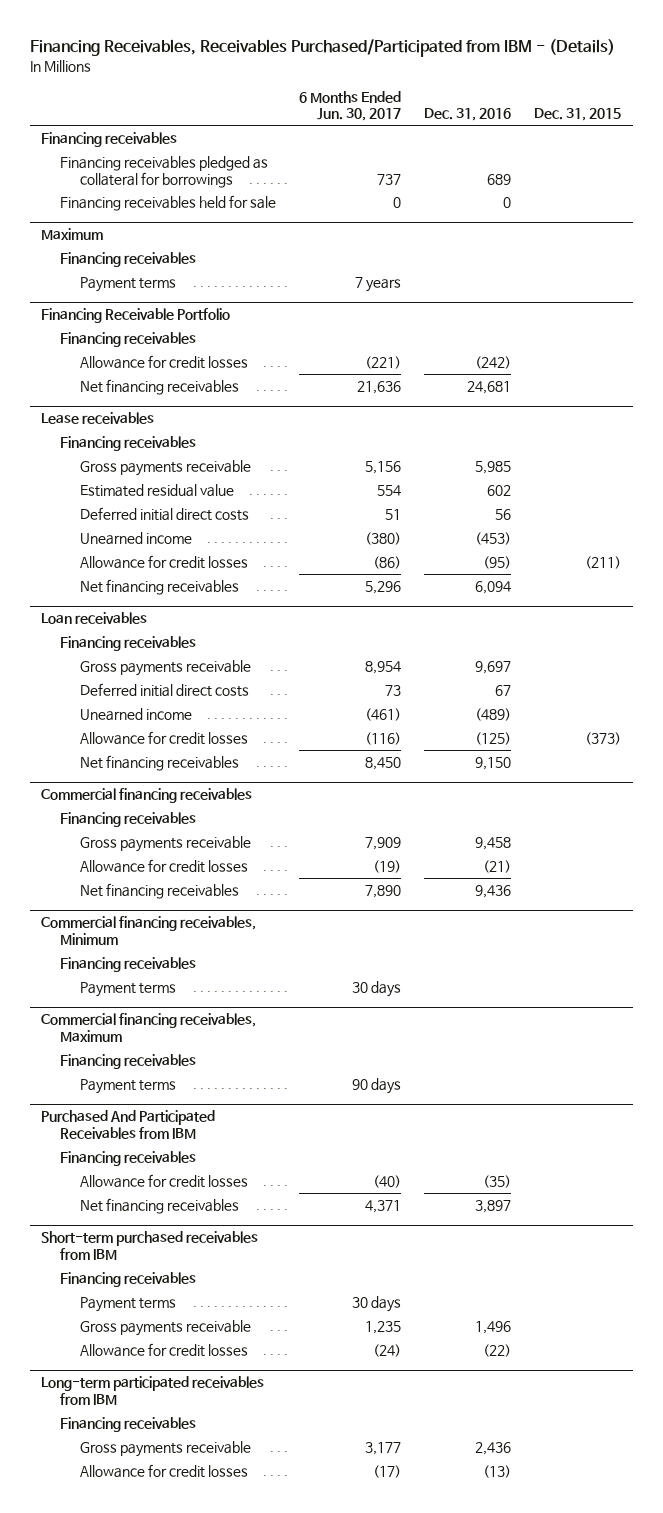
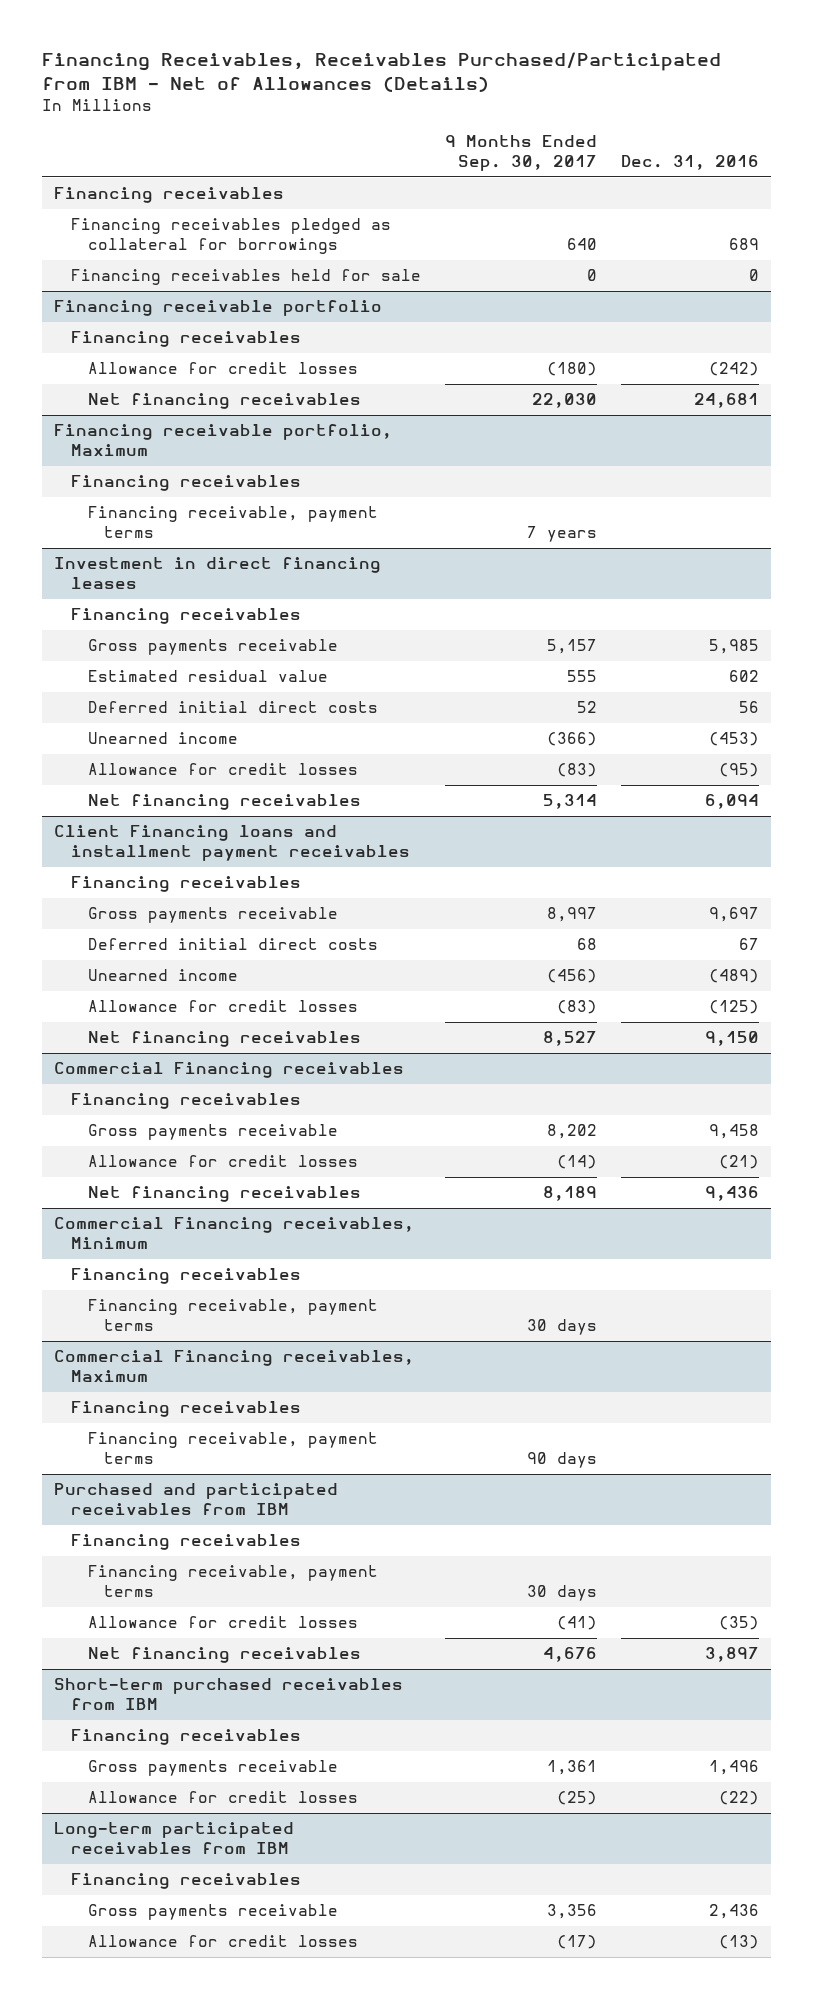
- Financing Receivables, Receivables Purchased/Participated from IBM - (Details)
+ Financing Receivables, Receivables Purchased/Participated from IBM - Net of Allowances (Details)
- | 6 Months Ended Jun. 30, 2017 | Dec. 31, 2016 | Dec. 31, 2015
+ | 9 Months Ended Sep. 30, 2017 | Dec. 31, 2016
- Maximum
- Financing receivables
- Payment terms | 7 years | |
- Financing Receivable Portfolio
+ Financing receivable portfolio
- Lease receivables
+ Financing receivable portfolio, Maximum
+ Financing receivable, payment terms | 7 years |
+ Investment in direct financing leases
+ Financing receivables
- Loan receivables
+ Client Financing loans and installment payment receivables
- Commercial financing receivables
+ Commercial Financing receivables
- Commercial financing receivables, Minimum
+ Commercial Financing receivables, Minimum
- Payment terms | 30 days | |
- Commercial financing receivables, Maximum
+ Financing receivable, payment terms | 30 days |
+ Commercial Financing receivables, Maximum
- Payment terms | 90 days | |
- Purchased And Participated Receivables from IBM
+ Financing receivable, payment terms | 90 days |
+ Purchased and participated receivables from IBM
+ Financing receivable, payment terms | 30 days |
@ Short-term purchased receivables from IBM
- Payment terms | 30 days | |

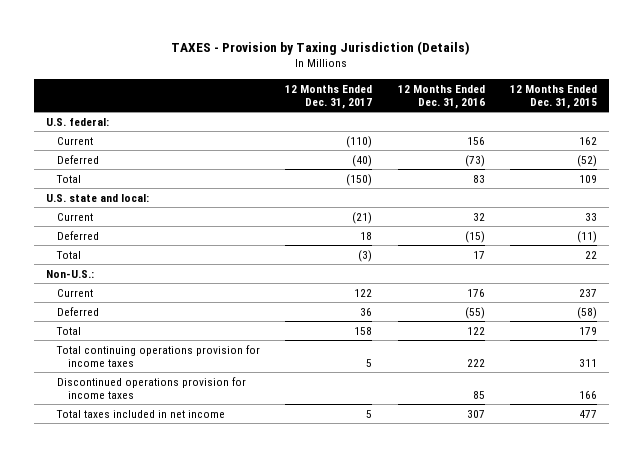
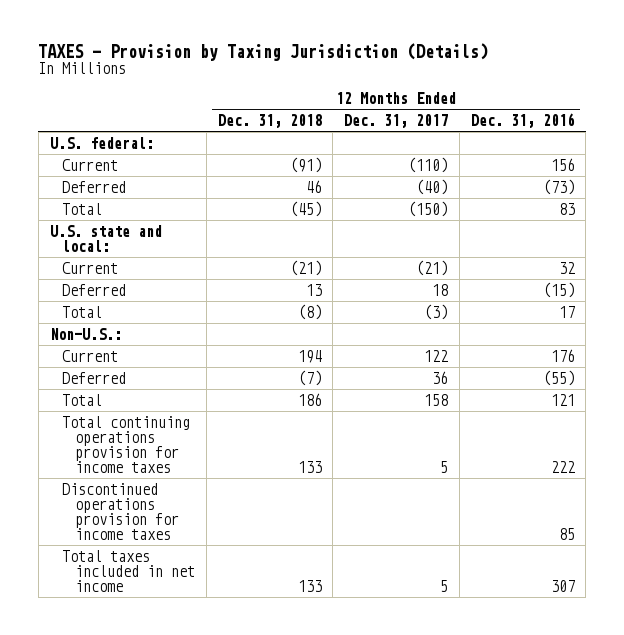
- | 12 Months Ended Dec. 31, 2017 | 12 Months Ended Dec. 31, 2016 | 12 Months Ended Dec. 31, 2015
+ | 12 Months Ended Dec. 31, 2018 | 12 Months Ended Dec. 31, 2017 | 12 Months Ended Dec. 31, 2016
- Total | 158 | 122 | 179
+ Total | 186 | 158 | 121

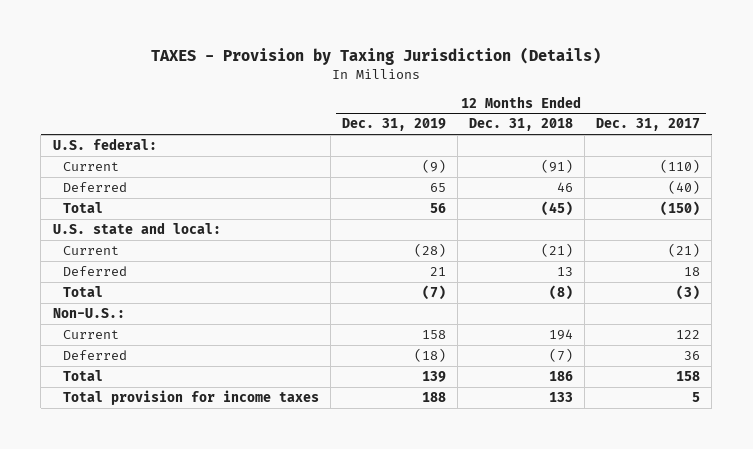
- | 12 Months Ended Dec. 31, 2018 | 12 Months Ended Dec. 31, 2017 | 12 Months Ended Dec. 31, 2016
+ | 12 Months Ended Dec. 31, 2019 | 12 Months Ended Dec. 31, 2018 | 12 Months Ended Dec. 31, 2017
- Total continuing operations provision for income taxes | 133 | 5 | 222
- Discontinued operations provision for income taxes | | | 85
- Total taxes included in net income | 133 | 5 | 307
+ Total provision for income taxes | 188 | 133 | 5

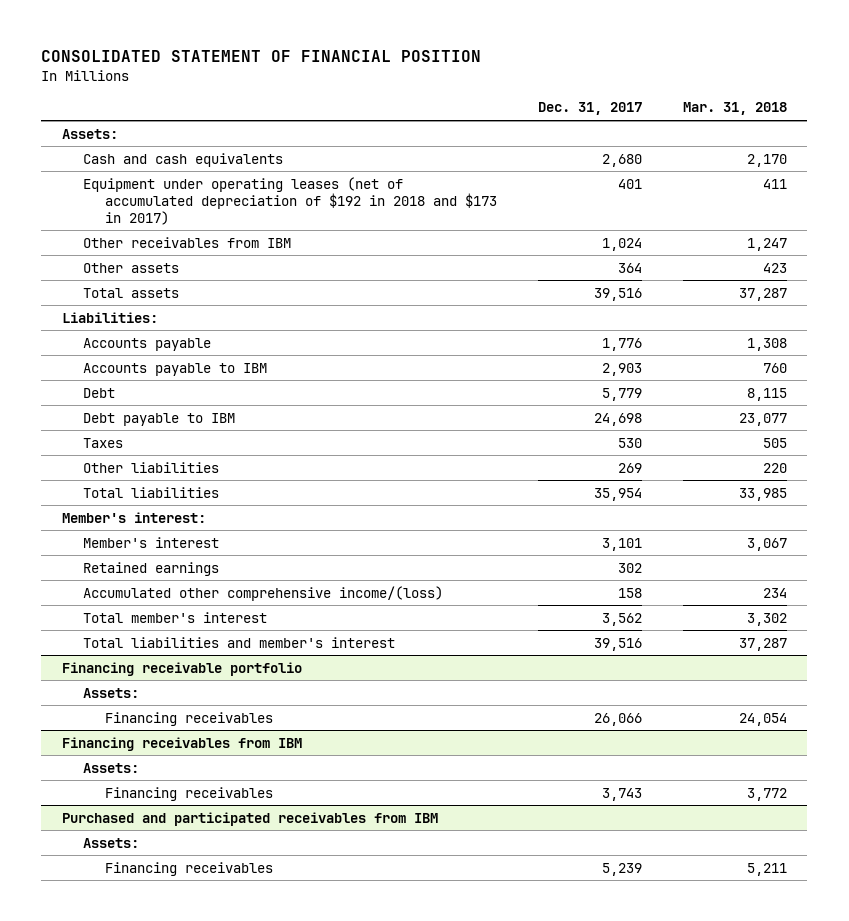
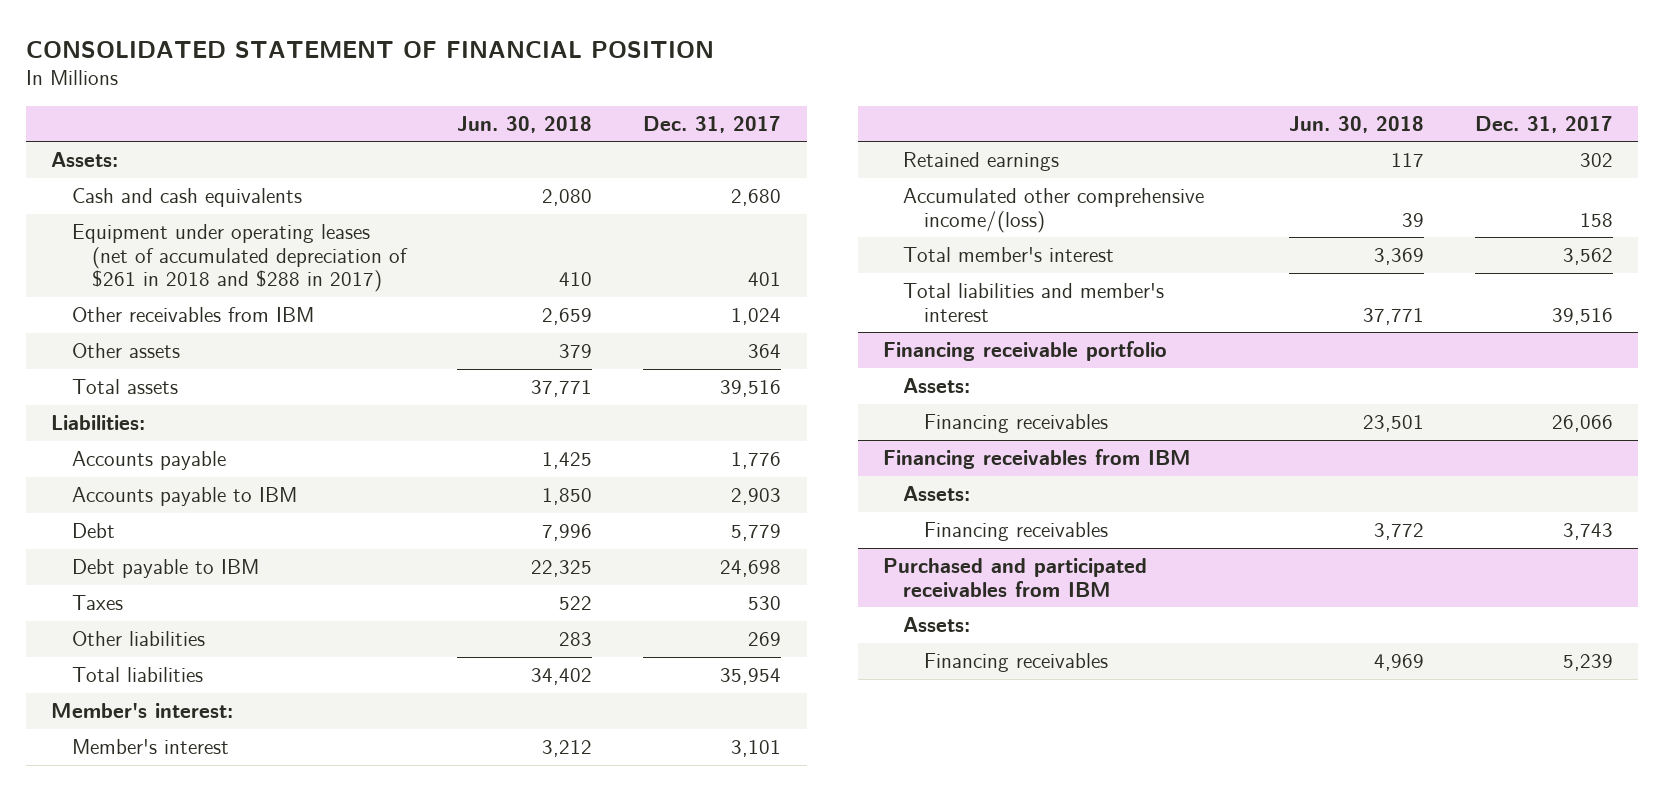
- | Dec. 31, 2017 | Mar. 31, 2018
+ | Jun. 30, 2018 | Dec. 31, 2017
- Equipment under operating leases (net of accumulated depreciation of $192 in 2018 and $173 in 2017) | 401 | 411
+ Equipment under operating leases (net of accumulated depreciation of $261 in 2018 and $288 in 2017) | 410 | 401

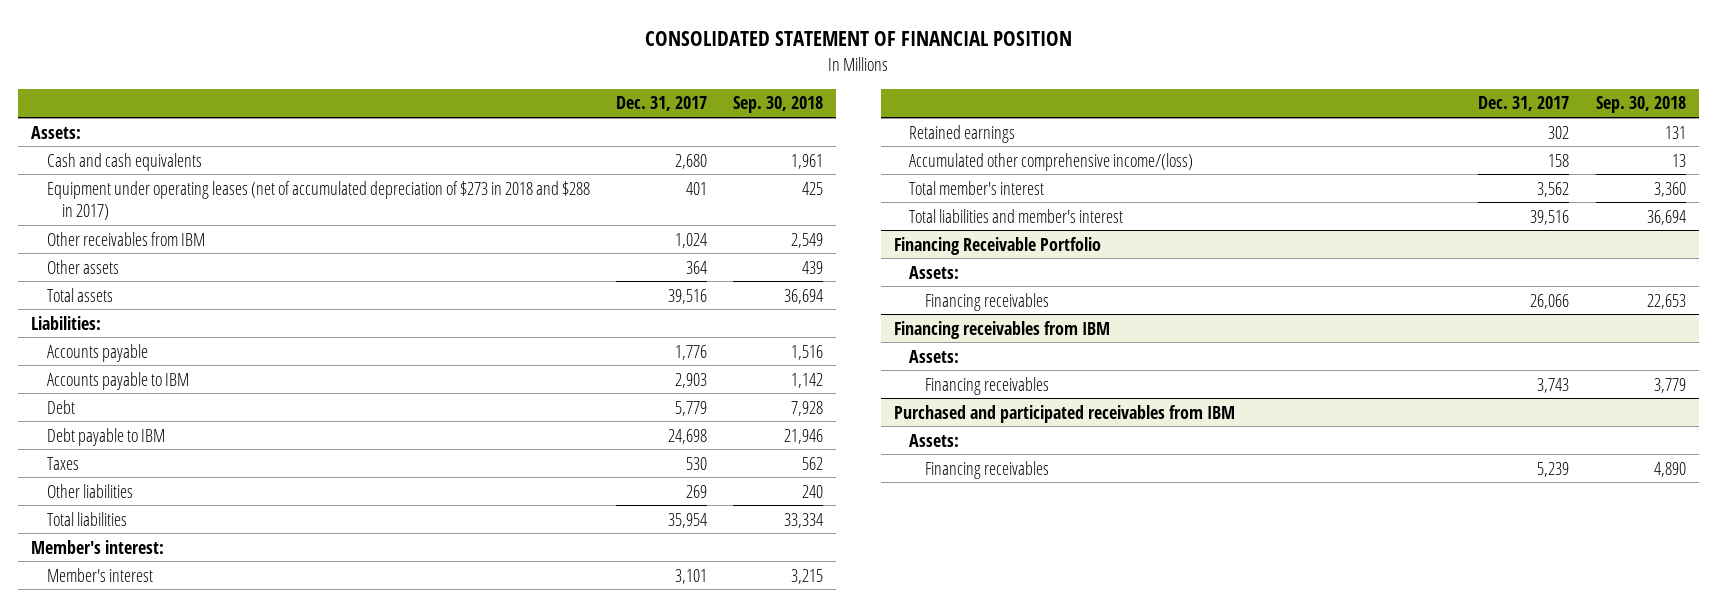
- | Jun. 30, 2018 | Dec. 31, 2017
+ | Dec. 31, 2017 | Sep. 30, 2018
- Equipment under operating leases (net of accumulated depreciation of $261 in 2018 and $288 in 2017) | 410 | 401
+ Equipment under operating leases (net of accumulated depreciation of $273 in 2018 and $288 in 2017) | 401 | 425
- Financing receivable portfolio
+ Financing Receivable Portfolio

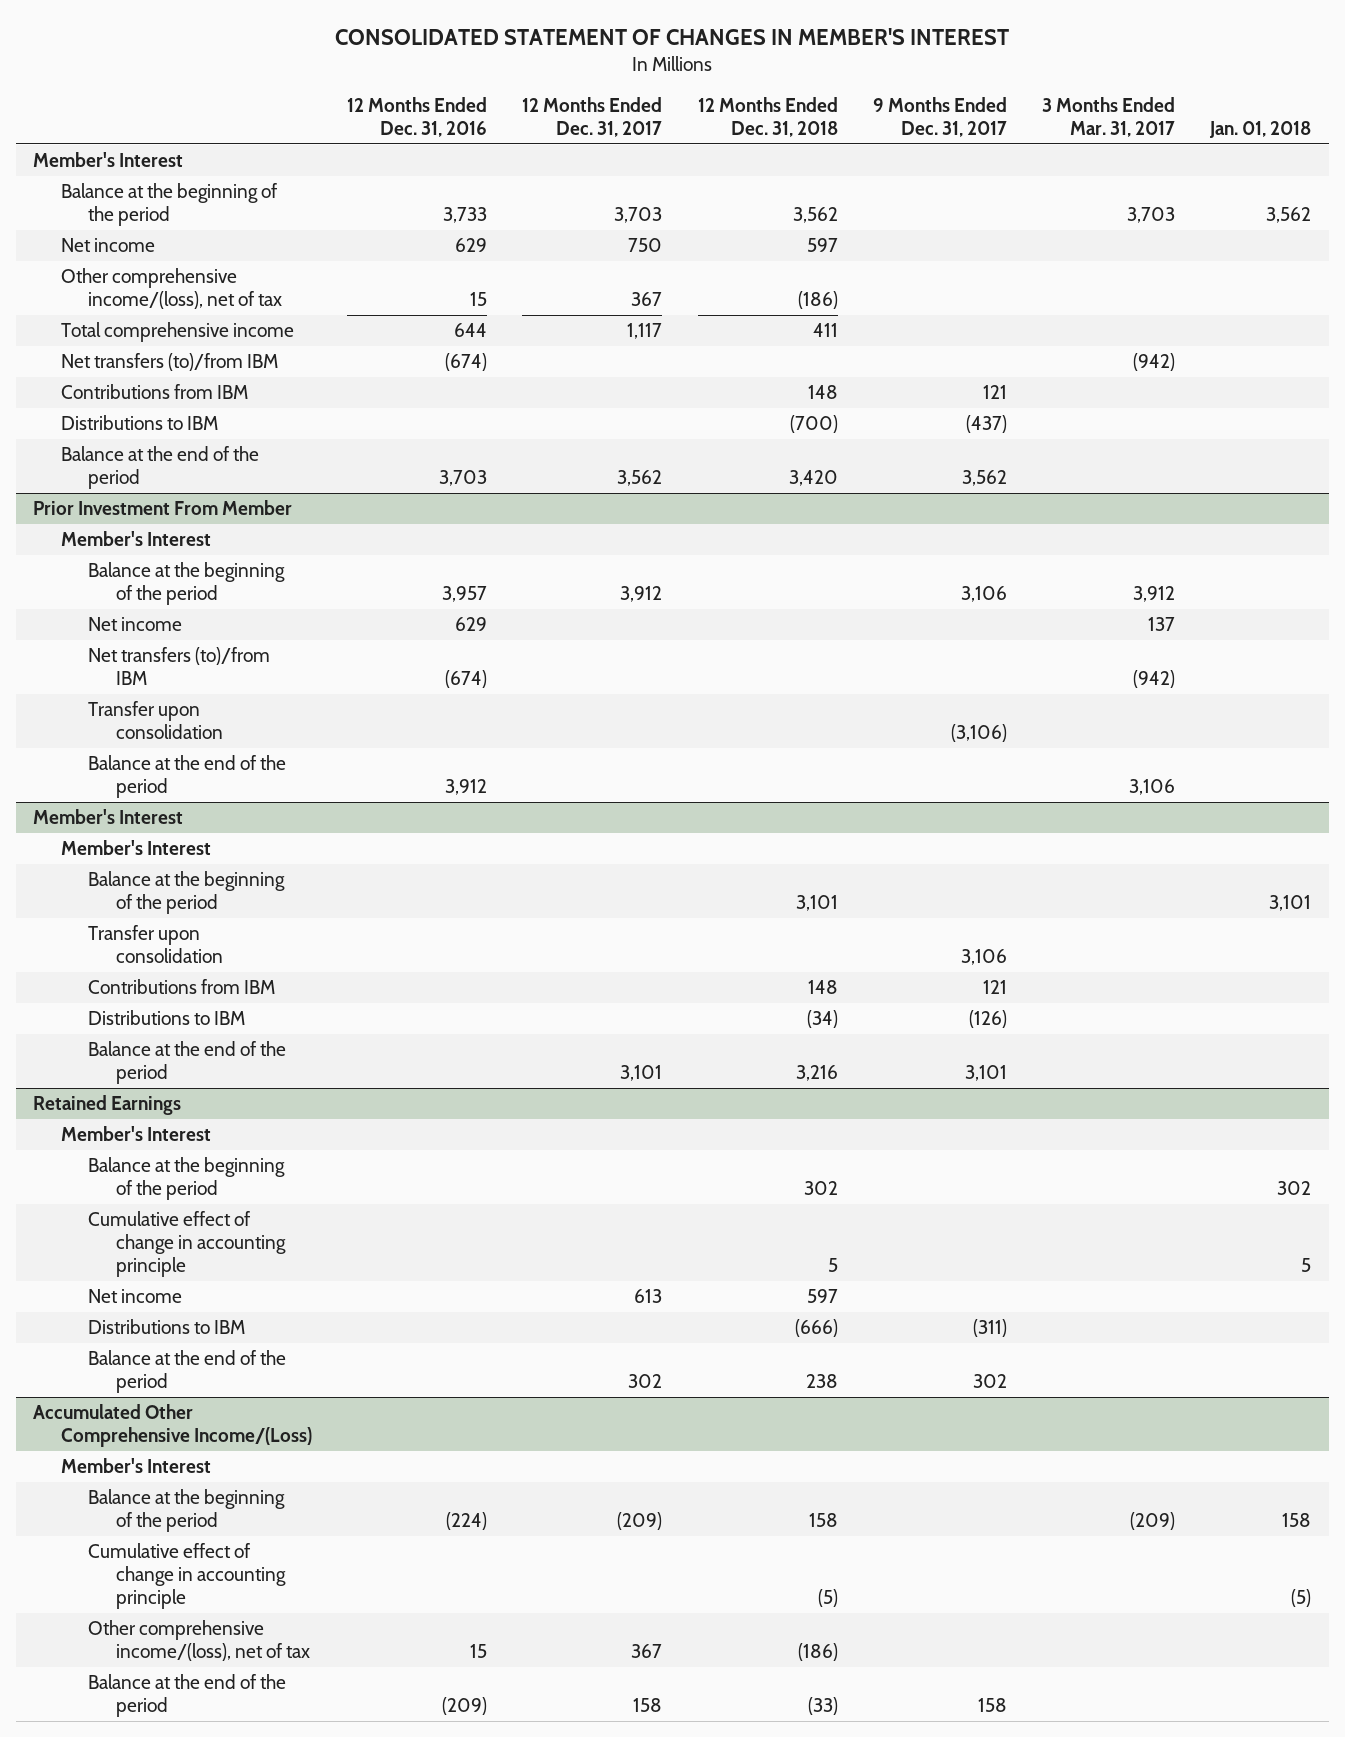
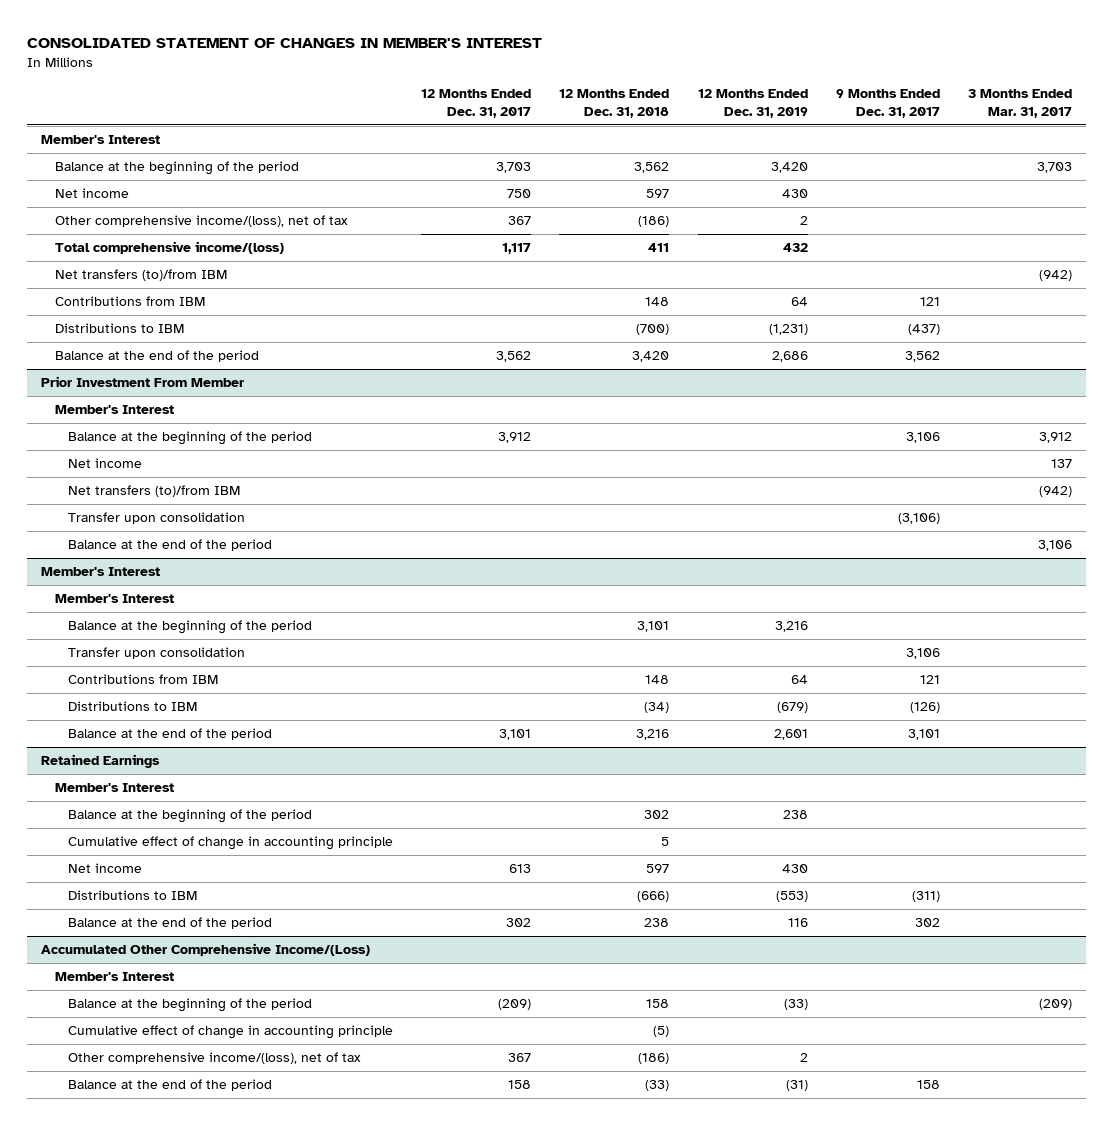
- | 12 Months Ended Dec. 31, 2016 | 12 Months Ended Dec. 31, 2017 | 12 Months Ended Dec. 31, 2018 | 9 Months Ended Dec. 31, 2017 | 3 Months Ended Mar. 31, 2017 | Jan. 01, 2018
+ | 12 Months Ended Dec. 31, 2017 | 12 Months Ended Dec. 31, 2018 | 12 Months Ended Dec. 31, 2019 | 9 Months Ended Dec. 31, 2017 | 3 Months Ended Mar. 31, 2017
- Total comprehensive income | 644 | 1,117 | 411 | | |
+ Total comprehensive income/(loss) | 1,117 | 411 | 432 | |

